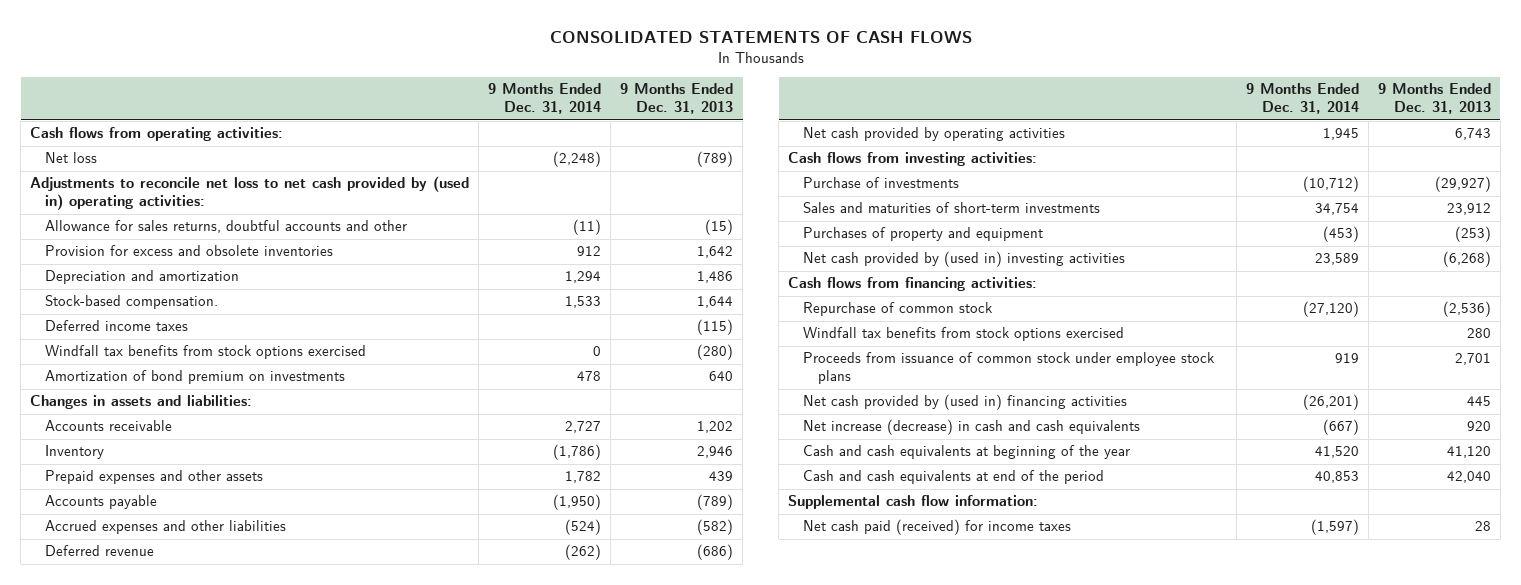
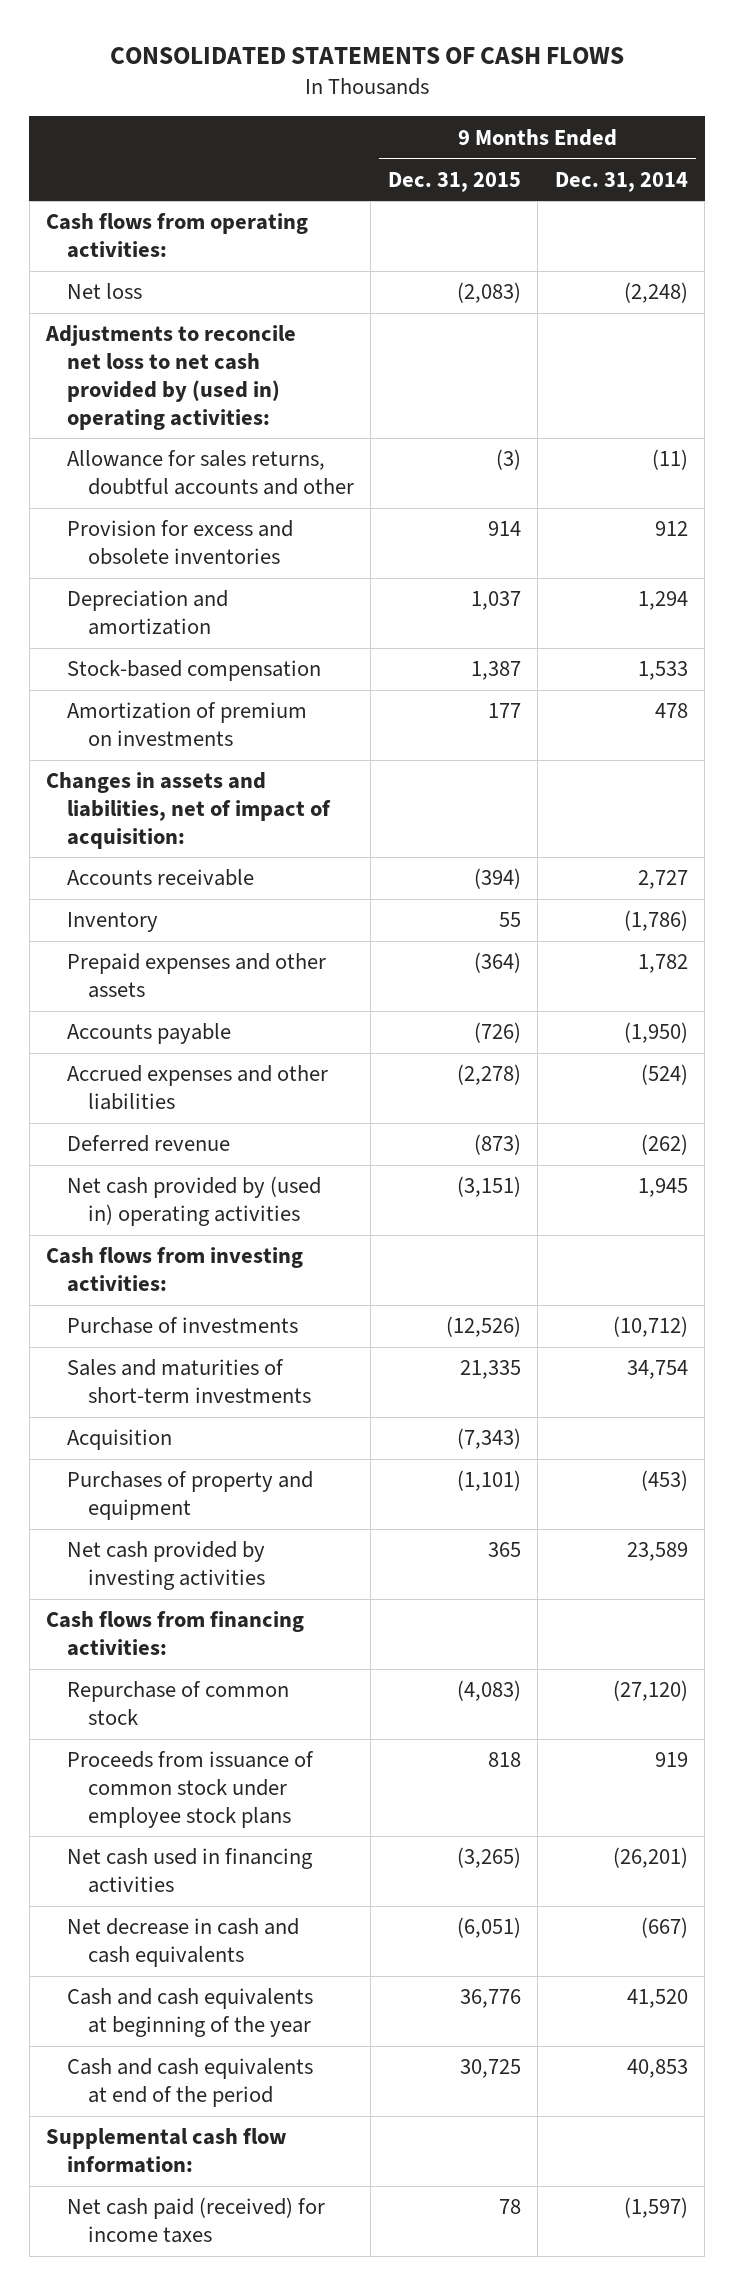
- | 9 Months Ended Dec. 31, 2014 | 9 Months Ended Dec. 31, 2013
+ | 9 Months Ended Dec. 31, 2015 | 9 Months Ended Dec. 31, 2014
- Stock-based compensation. | 1,533 | 1,644
- Deferred income taxes | | (115)
- Windfall tax benefits from stock options exercised | 0 | (280)
- Amortization of bond premium on investments | 478 | 640
- Changes in assets and liabilities:
+ Stock-based compensation | 1,387 | 1,533
+ Amortization of premium on investments | 177 | 478
+ Changes in assets and liabilities, net of impact of acquisition:
- Net cash provided by operating activities | 1,945 | 6,743
+ Net cash provided by (used in) operating activities | (3,151) | 1,945
+ Acquisition | (7,343) |
- Net cash provided by (used in) investing activities | 23,589 | (6,268)
+ Net cash provided by investing activities | 365 | 23,589
- Windfall tax benefits from stock options exercised | | 280
- Net cash provided by (used in) financing activities | (26,201) | 445
- Net increase (decrease) in cash and cash equivalents | (667) | 920
+ Net cash used in financing activities | (3,265) | (26,201)
+ Net decrease in cash and cash equivalents | (6,051) | (667)

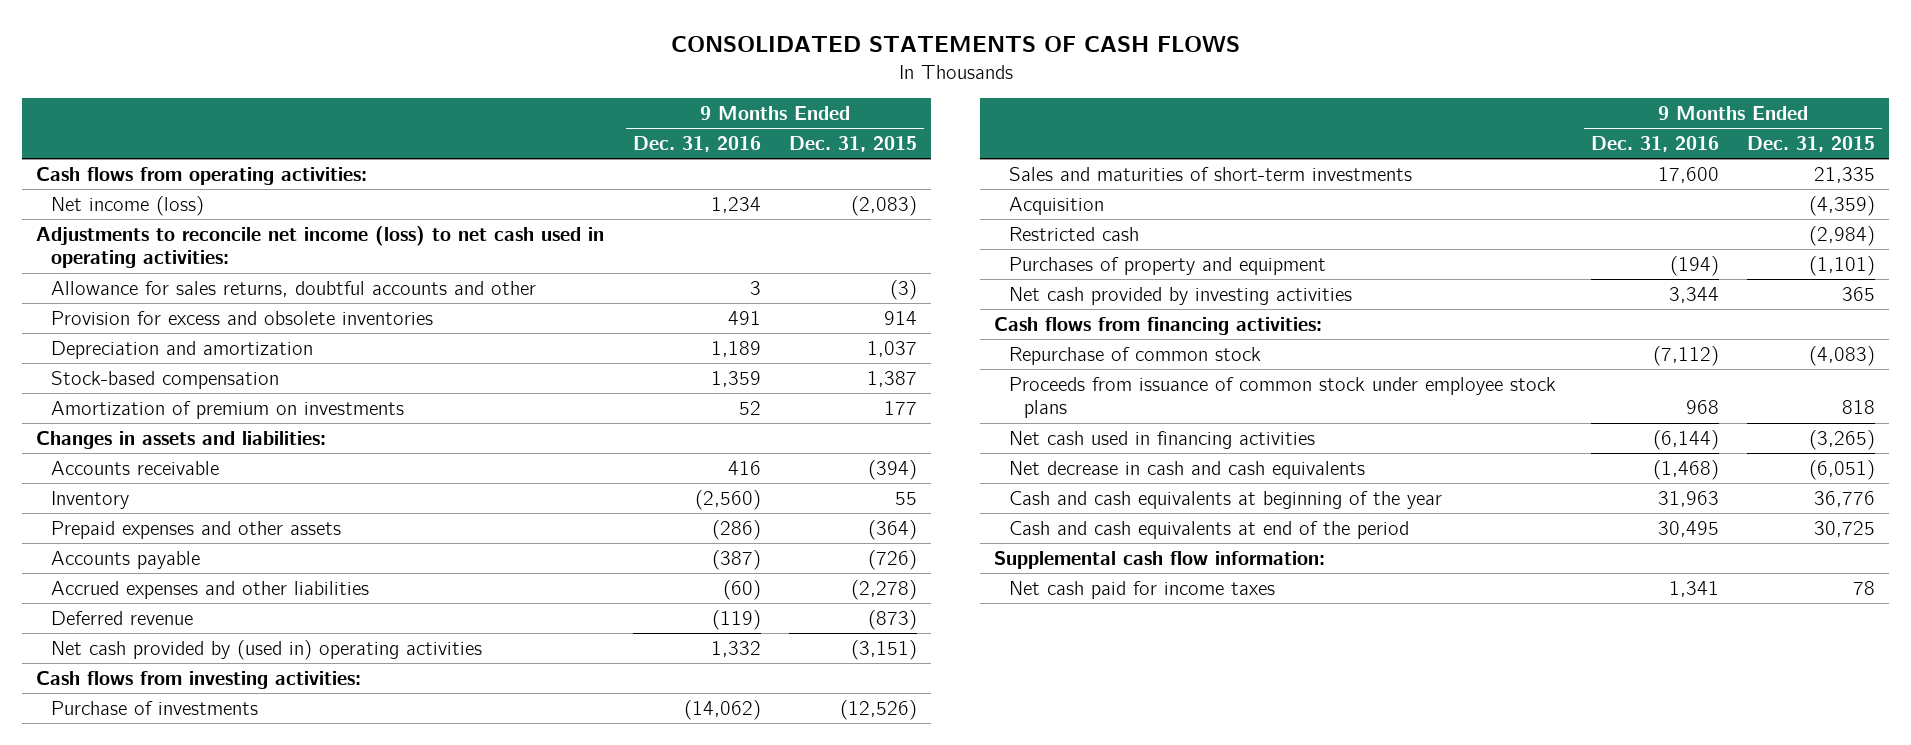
- | 9 Months Ended Dec. 31, 2015 | 9 Months Ended Dec. 31, 2014
+ | 9 Months Ended Dec. 31, 2016 | 9 Months Ended Dec. 31, 2015
- Net loss | (2,083) | (2,248)
- Adjustments to reconcile net loss to net cash provided by (used in) operating activities:
+ Net income (loss) | 1,234 | (2,083)
+ Adjustments to reconcile net income (loss) to net cash used in operating activities:
- Changes in assets and liabilities, net of impact of acquisition:
+ Changes in assets and liabilities:
- Acquisition | (7,343) |
+ Acquisition | | (4,359)
+ Restricted cash | | (2,984)
- Net cash paid (received) for income taxes | 78 | (1,597)
+ Net cash paid for income taxes | 1,341 | 78

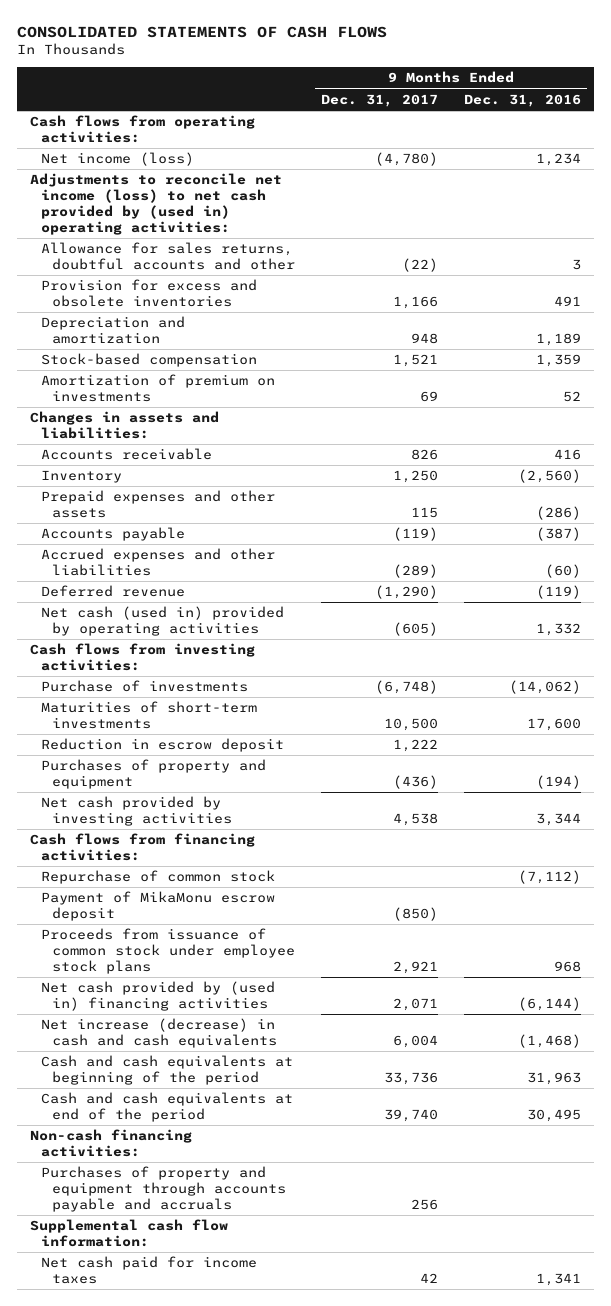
- | 9 Months Ended Dec. 31, 2016 | 9 Months Ended Dec. 31, 2015
+ | 9 Months Ended Dec. 31, 2017 | 9 Months Ended Dec. 31, 2016
- Adjustments to reconcile net income (loss) to net cash used in operating activities:
+ Adjustments to reconcile net income (loss) to net cash provided by (used in) operating activities:
- Net cash provided by (used in) operating activities | 1,332 | (3,151)
+ Net cash (used in) provided by operating activities | (605) | 1,332
- Sales and maturities of short-term investments | 17,600 | 21,335
- Acquisition | | (4,359)
- Restricted cash | | (2,984)
+ Maturities of short-term investments | 10,500 | 17,600
+ Reduction in escrow deposit | 1,222 |
+ Payment of MikaMonu escrow deposit | (850) |
- Net cash used in financing activities | (6,144) | (3,265)
- Net decrease in cash and cash equivalents | (1,468) | (6,051)
- Cash and cash equivalents at beginning of the year | 31,963 | 36,776
+ Net cash provided by (used in) financing activities | 2,071 | (6,144)
+ Net increase (decrease) in cash and cash equivalents | 6,004 | (1,468)
+ Cash and cash equivalents at beginning of the period | 33,736 | 31,963
+ Non-cash financing activities:
+ Purchases of property and equipment through accounts payable and accruals | 256 |

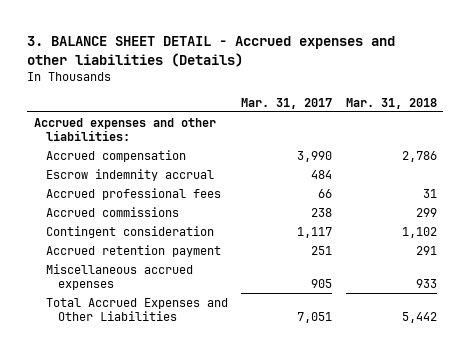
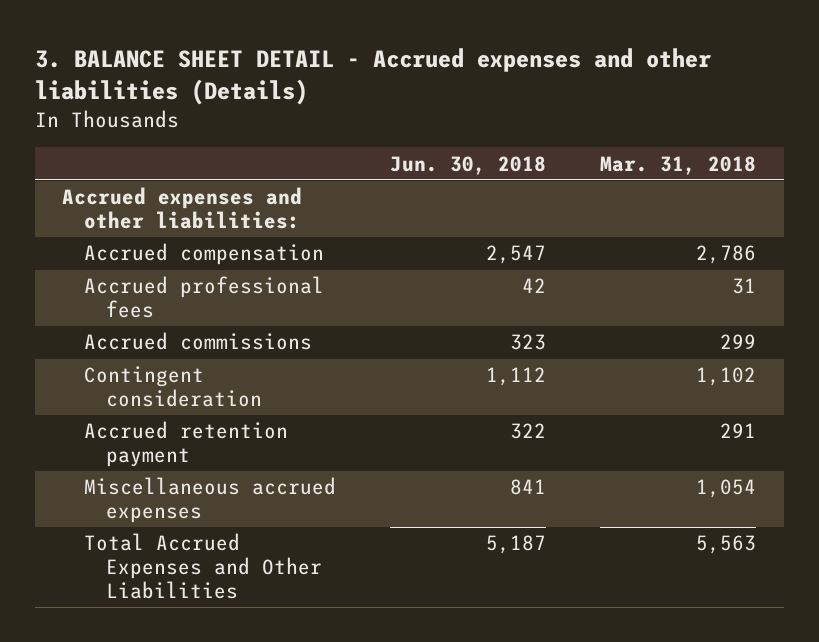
- | Mar. 31, 2017 | Mar. 31, 2018
+ | Jun. 30, 2018 | Mar. 31, 2018
- Escrow indemnity accrual | 484 |
- Miscellaneous accrued expenses | 905 | 933
- Total Accrued Expenses and Other Liabilities | 7,051 | 5,442
+ Miscellaneous accrued expenses | 841 | 1,054
+ Total Accrued Expenses and Other Liabilities | 5,187 | 5,563

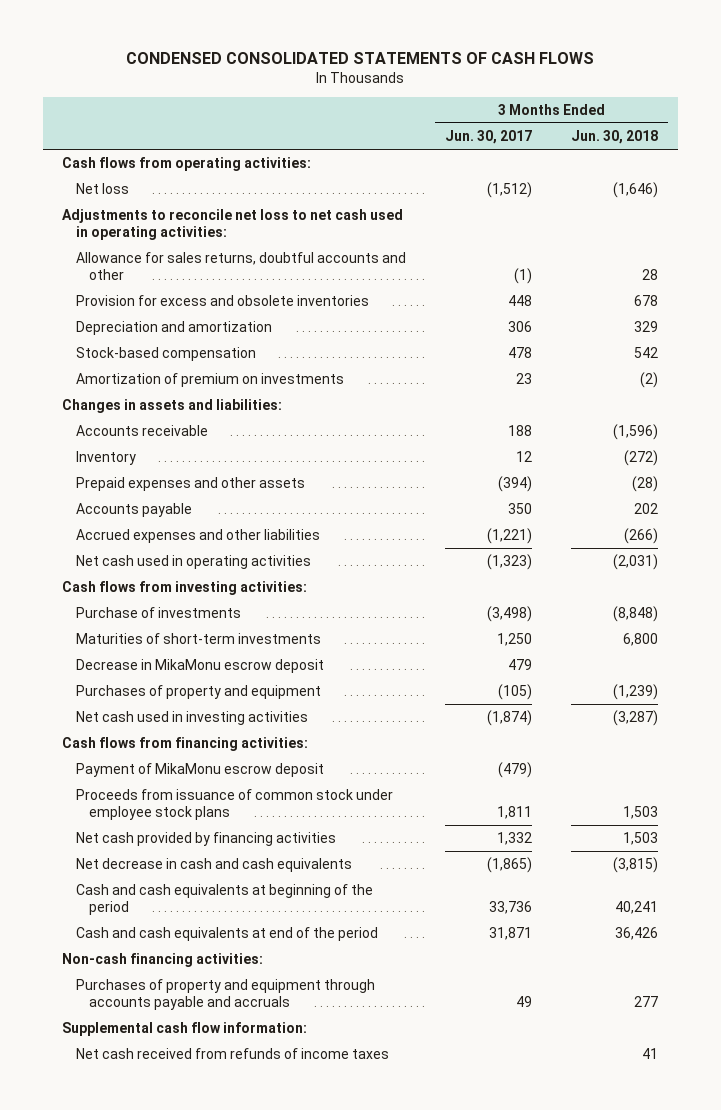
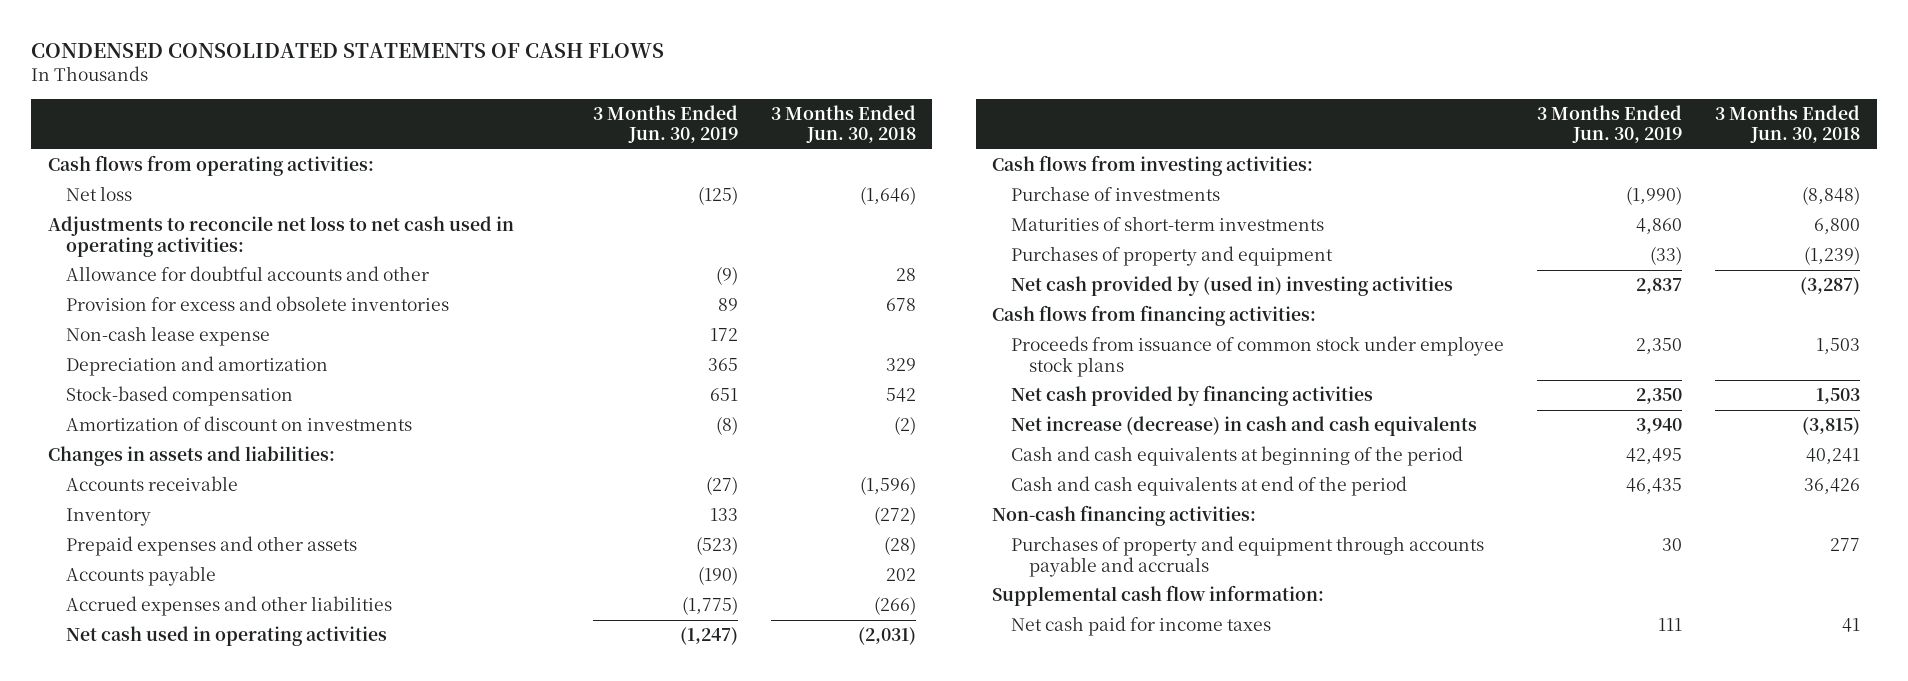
- | 3 Months Ended Jun. 30, 2017 | 3 Months Ended Jun. 30, 2018
+ | 3 Months Ended Jun. 30, 2019 | 3 Months Ended Jun. 30, 2018
- Allowance for sales returns, doubtful accounts and other | (1) | 28
+ Allowance for doubtful accounts and other | (9) | 28
+ Non-cash lease expense | 172 |
- Amortization of premium on investments | 23 | (2)
+ Amortization of discount on investments | (8) | (2)
- Decrease in MikaMonu escrow deposit | 479 |
- Net cash used in investing activities | (1,874) | (3,287)
+ Net cash provided by (used in) investing activities | 2,837 | (3,287)
- Payment of MikaMonu escrow deposit | (479) |
- Net decrease in cash and cash equivalents | (1,865) | (3,815)
+ Net increase (decrease) in cash and cash equivalents | 3,940 | (3,815)
- Net cash received from refunds of income taxes | | 41
+ Net cash paid for income taxes | 111 | 41

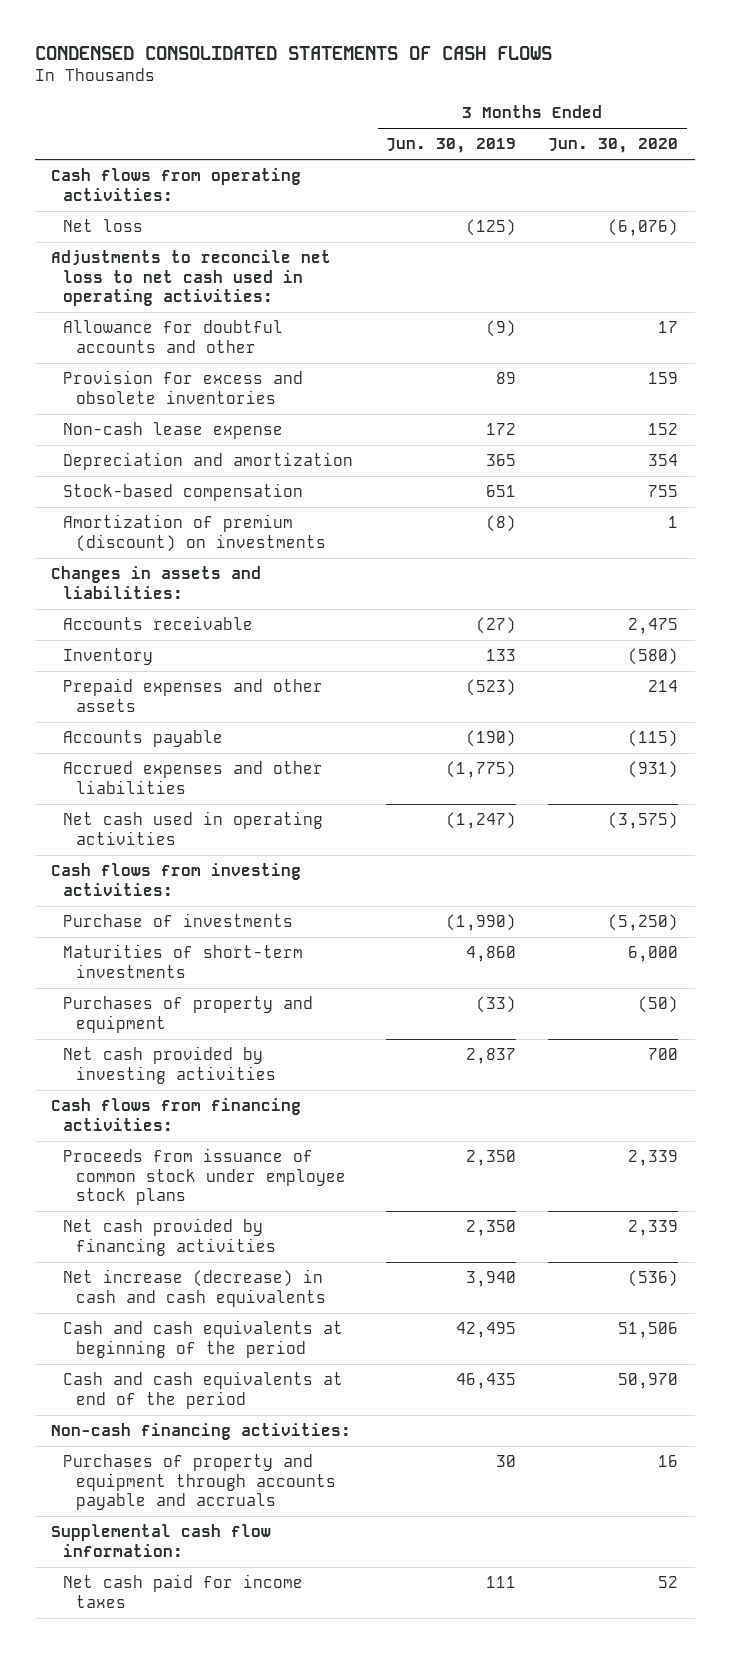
- | 3 Months Ended Jun. 30, 2019 | 3 Months Ended Jun. 30, 2018
+ | 3 Months Ended Jun. 30, 2019 | 3 Months Ended Jun. 30, 2020
- Amortization of discount on investments | (8) | (2)
+ Amortization of premium (discount) on investments | (8) | 1
- Net cash provided by (used in) investing activities | 2,837 | (3,287)
+ Net cash provided by investing activities | 2,837 | 700

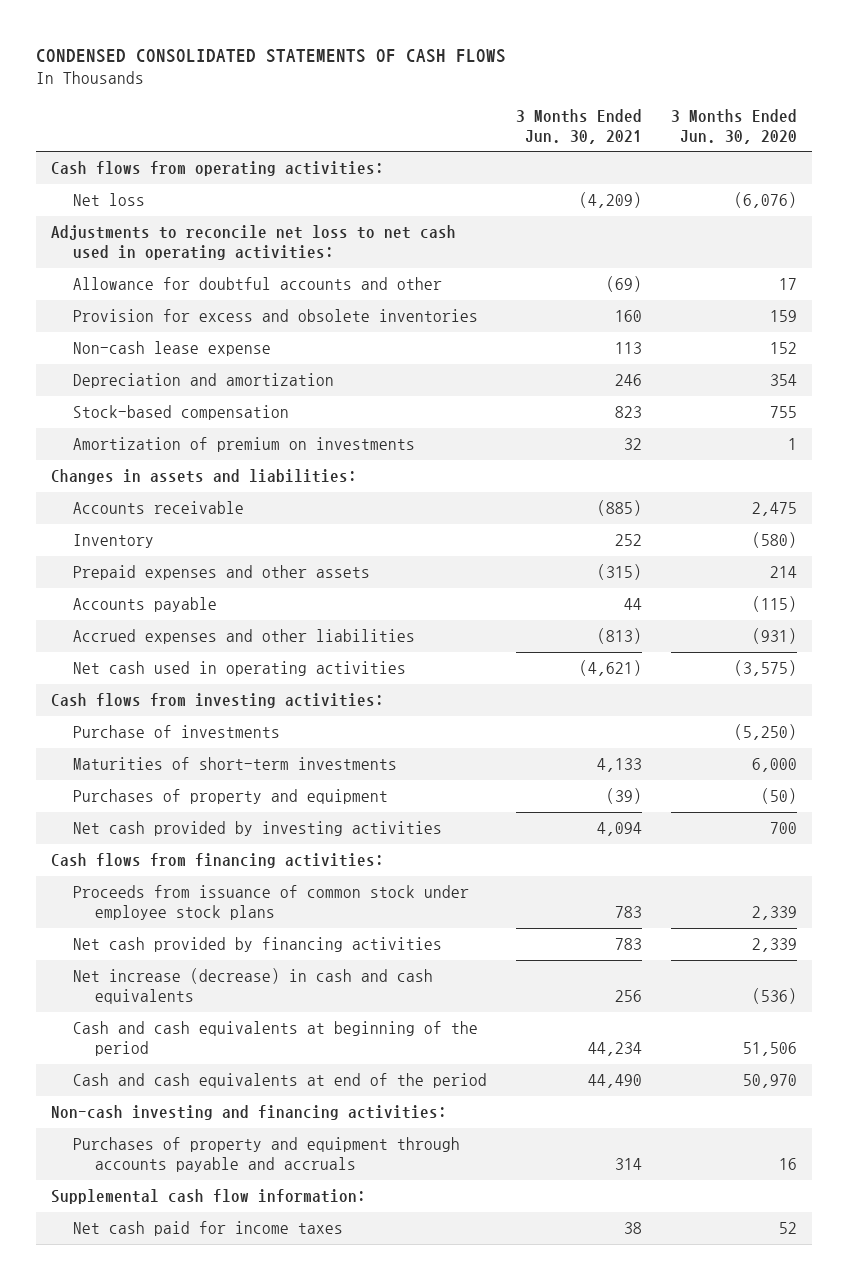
- | 3 Months Ended Jun. 30, 2019 | 3 Months Ended Jun. 30, 2020
+ | 3 Months Ended Jun. 30, 2021 | 3 Months Ended Jun. 30, 2020
- Amortization of premium (discount) on investments | (8) | 1
+ Amortization of premium on investments | 32 | 1
- Non-cash financing activities:
+ Non-cash investing and financing activities:

